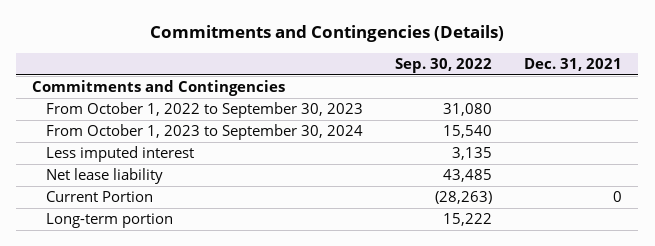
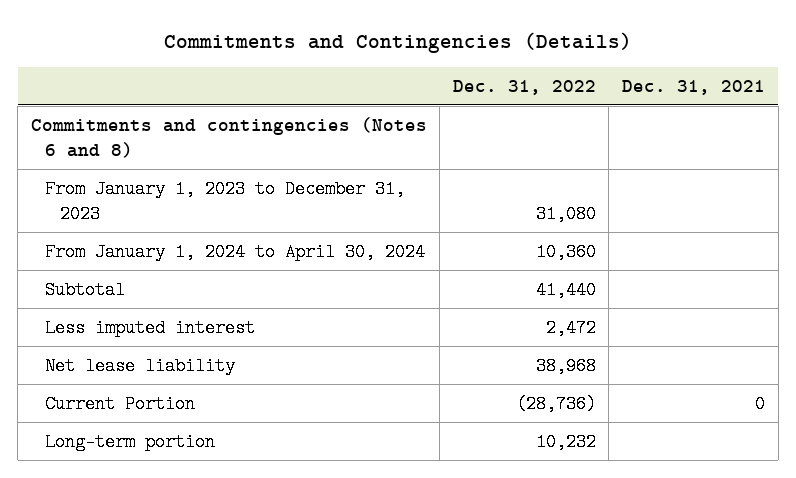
- | Sep. 30, 2022 | Dec. 31, 2021
+ | Dec. 31, 2022 | Dec. 31, 2021
- Commitments and Contingencies
- From October 1, 2022 to September 30, 2023 | 31,080 |
- From October 1, 2023 to September 30, 2024 | 15,540 |
+ Commitments and contingencies (Notes 6 and 8)
+ From January 1, 2023 to December 31, 2023 | 31,080 |
+ From January 1, 2024 to April 30, 2024 | 10,360 |
+ Subtotal | 41,440 |

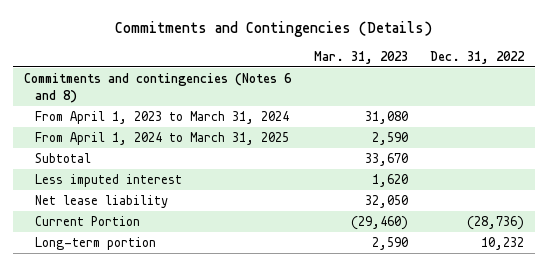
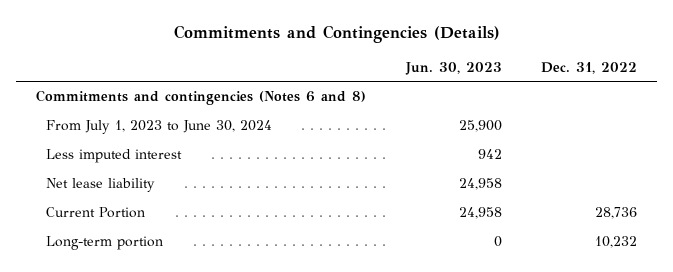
- | Mar. 31, 2023 | Dec. 31, 2022
+ | Jun. 30, 2023 | Dec. 31, 2022
- From April 1, 2023 to March 31, 2024 | 31,080 |
- From April 1, 2024 to March 31, 2025 | 2,590 |
- Subtotal | 33,670 |
+ From July 1, 2023 to June 30, 2024 | 25,900 |
- Current Portion | (29,460) | (28,736)
+ Current Portion | 24,958 | 28,736

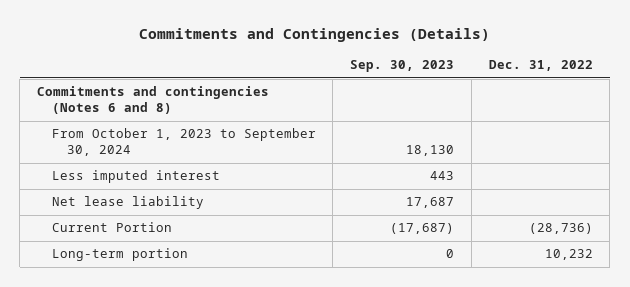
- | Jun. 30, 2023 | Dec. 31, 2022
+ | Sep. 30, 2023 | Dec. 31, 2022
- From July 1, 2023 to June 30, 2024 | 25,900 |
+ From October 1, 2023 to September 30, 2024 | 18,130 |
- Current Portion | 24,958 | 28,736
+ Current Portion | (17,687) | (28,736)

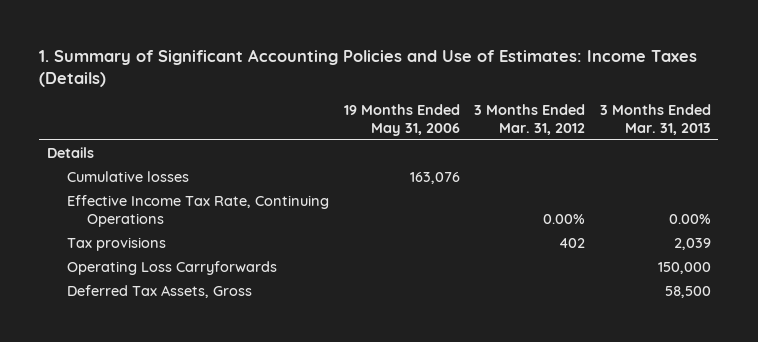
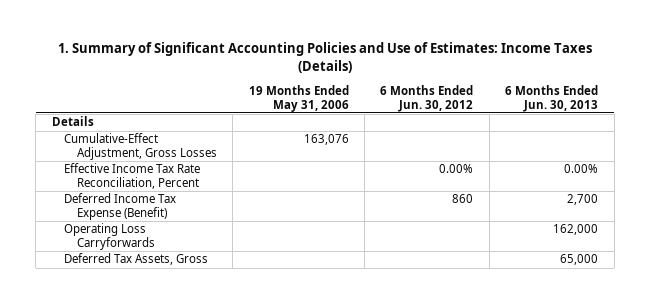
- | 19 Months Ended May 31, 2006 | 3 Months Ended Mar. 31, 2012 | 3 Months Ended Mar. 31, 2013
+ | 19 Months Ended May 31, 2006 | 6 Months Ended Jun. 30, 2012 | 6 Months Ended Jun. 30, 2013
- Cumulative losses | 163,076 | |
- Effective Income Tax Rate, Continuing Operations | | 0.00% | 0.00%
- Tax provisions | | 402 | 2,039
+ Cumulative-Effect Adjustment, Gross Losses | 163,076 | |
+ Effective Income Tax Rate Reconciliation, Percent | | 0.00% | 0.00%
+ Deferred Income Tax Expense (Benefit) | | 860 | 2,700

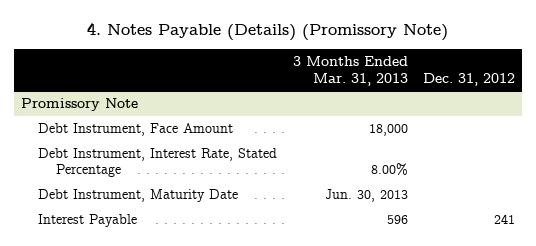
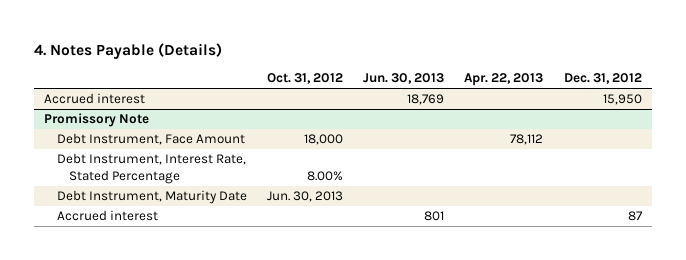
- 4. Notes Payable (Details) (Promissory Note)
+ 4. Notes Payable (Details)
- | 3 Months Ended Mar. 31, 2013 | Dec. 31, 2012
+ | Oct. 31, 2012 | Jun. 30, 2013 | Apr. 22, 2013 | Dec. 31, 2012
+ Accrued interest | | 18,769 | | 15,950
@ Promissory Note
- Interest Payable | 596 | 241
+ Accrued interest | | 801 | | 87

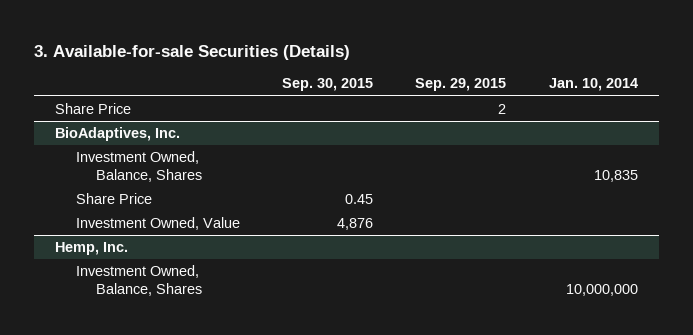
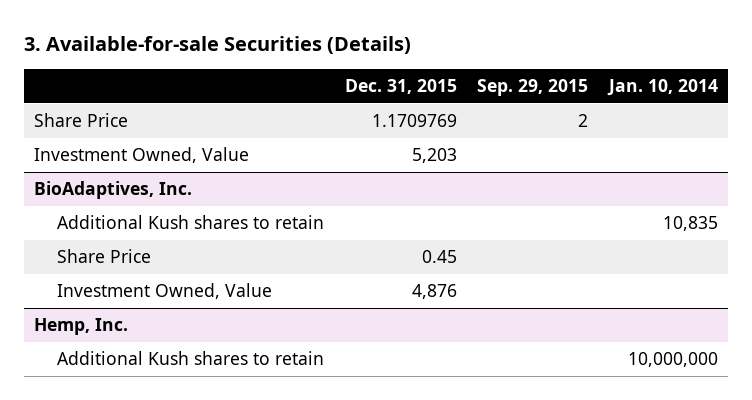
- | Sep. 30, 2015 | Sep. 29, 2015 | Jan. 10, 2014
+ | Dec. 31, 2015 | Sep. 29, 2015 | Jan. 10, 2014
+ Investment Owned, Value | 5,203 | |
@ BioAdaptives, Inc.
- Investment Owned, Balance, Shares | | | 10,835
+ Additional Kush shares to retain | | | 10,835
@ Hemp, Inc.
- Investment Owned, Balance, Shares | | | 10,000,000
+ Additional Kush shares to retain | | | 10,000,000

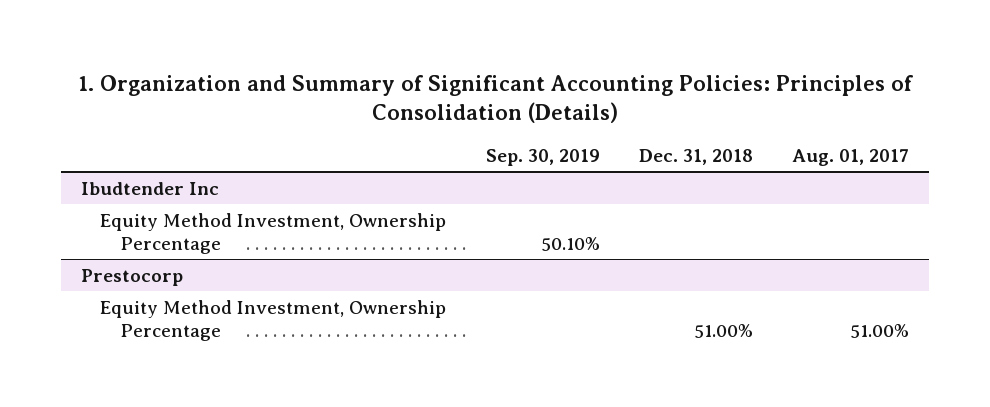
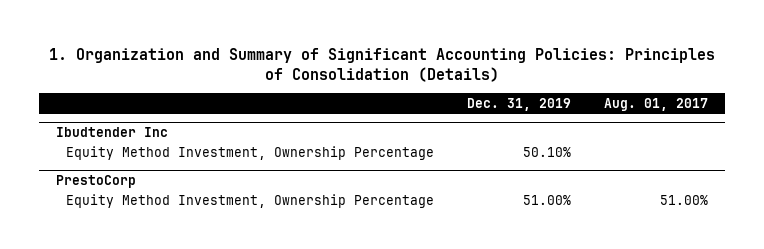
- | Sep. 30, 2019 | Dec. 31, 2018 | Aug. 01, 2017
+ | Dec. 31, 2019 | Aug. 01, 2017
- Prestocorp
+ PrestoCorp

